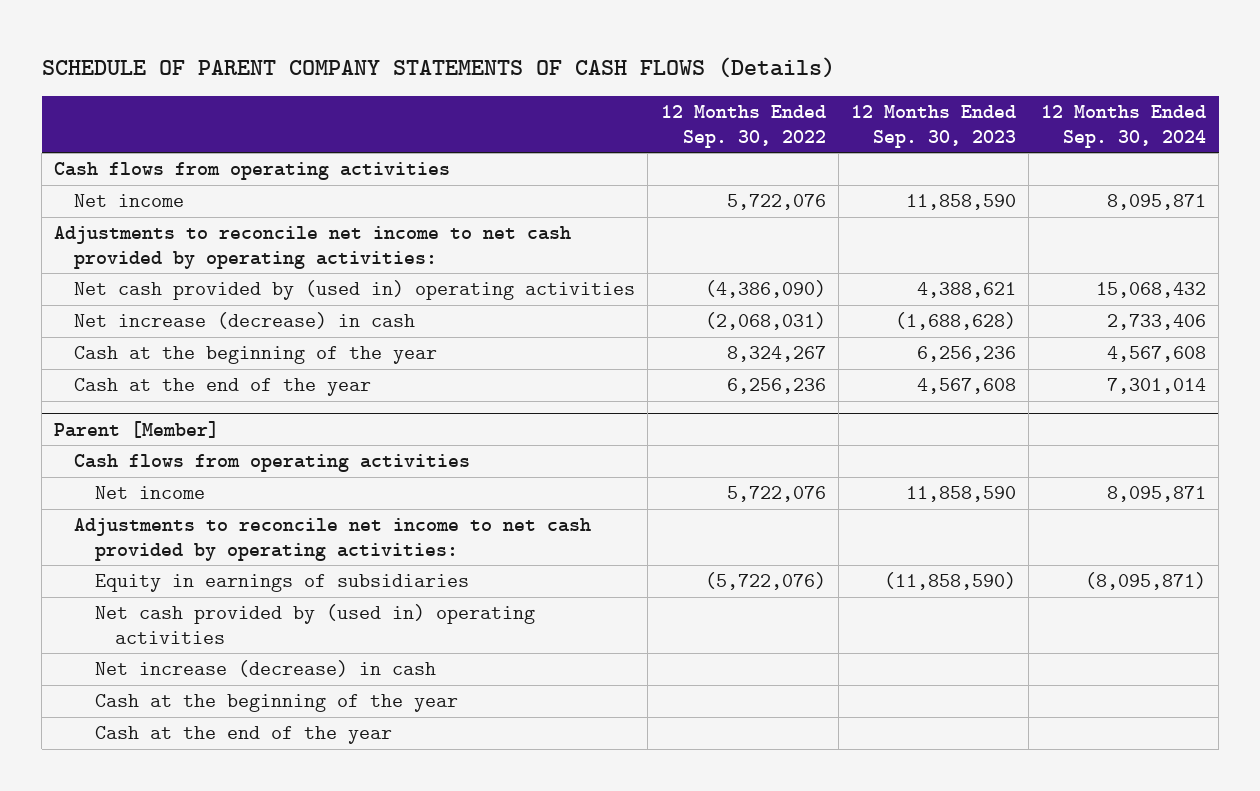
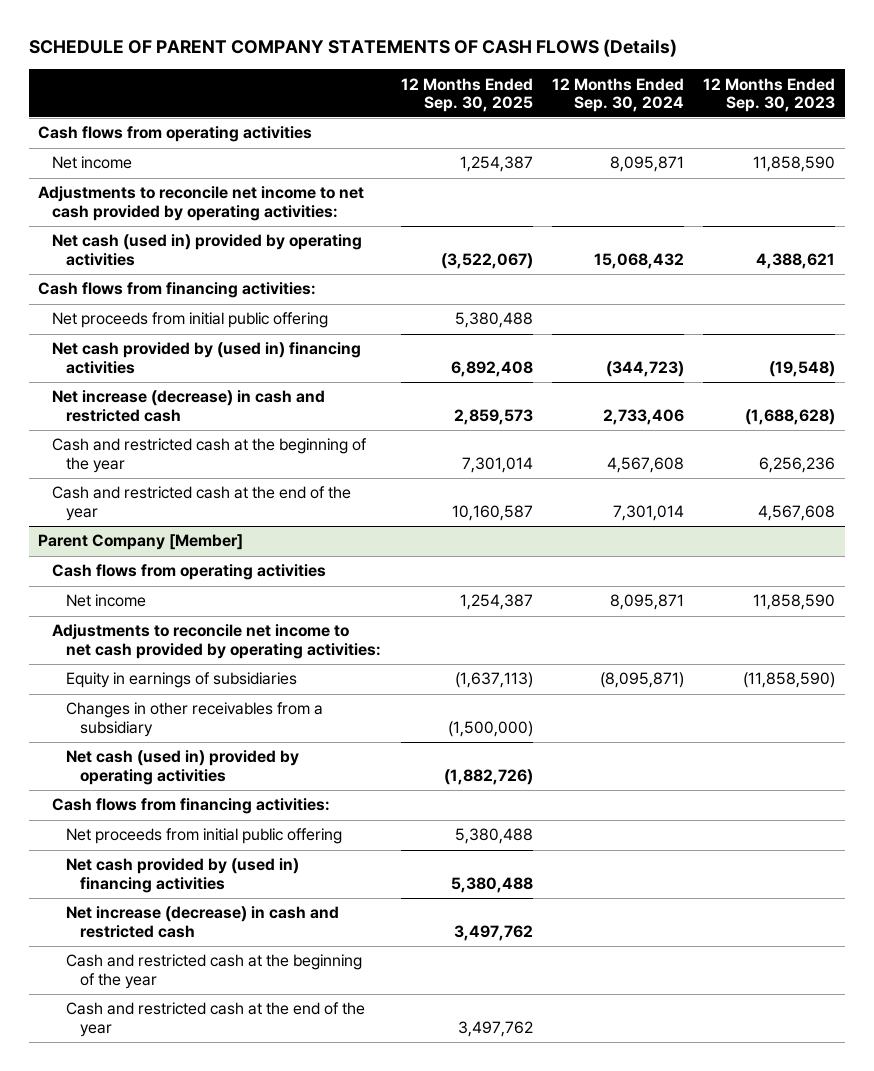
- | 12 Months Ended Sep. 30, 2022 | 12 Months Ended Sep. 30, 2023 | 12 Months Ended Sep. 30, 2024
+ | 12 Months Ended Sep. 30, 2025 | 12 Months Ended Sep. 30, 2024 | 12 Months Ended Sep. 30, 2023
- Net cash provided by (used in) operating activities | (4,386,090) | 4,388,621 | 15,068,432
- Net increase (decrease) in cash | (2,068,031) | (1,688,628) | 2,733,406
- Cash at the beginning of the year | 8,324,267 | 6,256,236 | 4,567,608
- Cash at the end of the year | 6,256,236 | 4,567,608 | 7,301,014
- Parent [Member]
+ Net cash (used in) provided by operating activities | (3,522,067) | 15,068,432 | 4,388,621
+ Cash flows from financing activities:
+ Net proceeds from initial public offering | 5,380,488 | |
+ Net cash provided by (used in) financing activities | 6,892,408 | (344,723) | (19,548)
+ Net increase (decrease) in cash and restricted cash | 2,859,573 | 2,733,406 | (1,688,628)
+ Cash and restricted cash at the beginning of the year | 7,301,014 | 4,567,608 | 6,256,236
+ Cash and restricted cash at the end of the year | 10,160,587 | 7,301,014 | 4,567,608
+ Parent Company [Member]
- Net cash provided by (used in) operating activities
- Net increase (decrease) in cash
- Cash at the beginning of the year
- Cash at the end of the year
+ Changes in other receivables from a subsidiary | (1,500,000) | |
+ Net cash (used in) provided by operating activities | (1,882,726) | |
+ Cash flows from financing activities:
+ Net proceeds from initial public offering | 5,380,488 | |
+ Net cash provided by (used in) financing activities | 5,380,488 | |
+ Net increase (decrease) in cash and restricted cash | 3,497,762 | |
+ Cash and restricted cash at the beginning of the year
+ Cash and restricted cash at the end of the year | 3,497,762 | |

